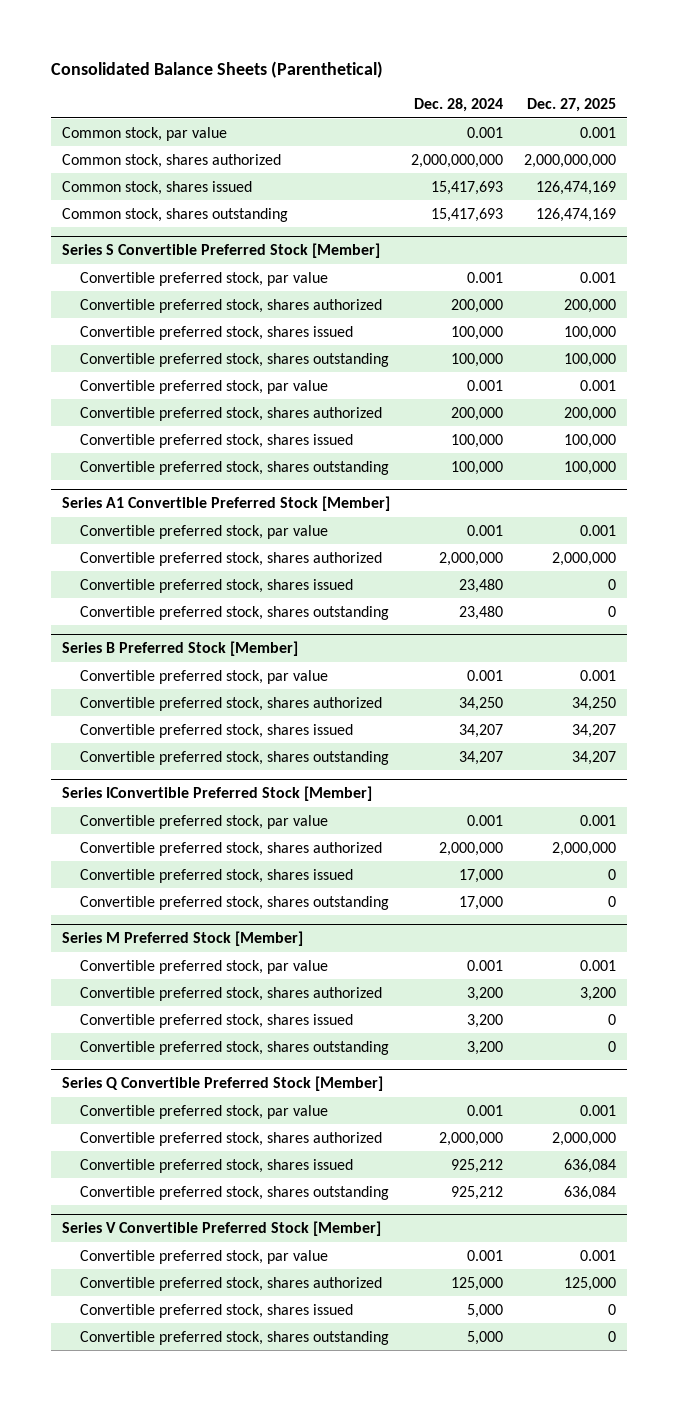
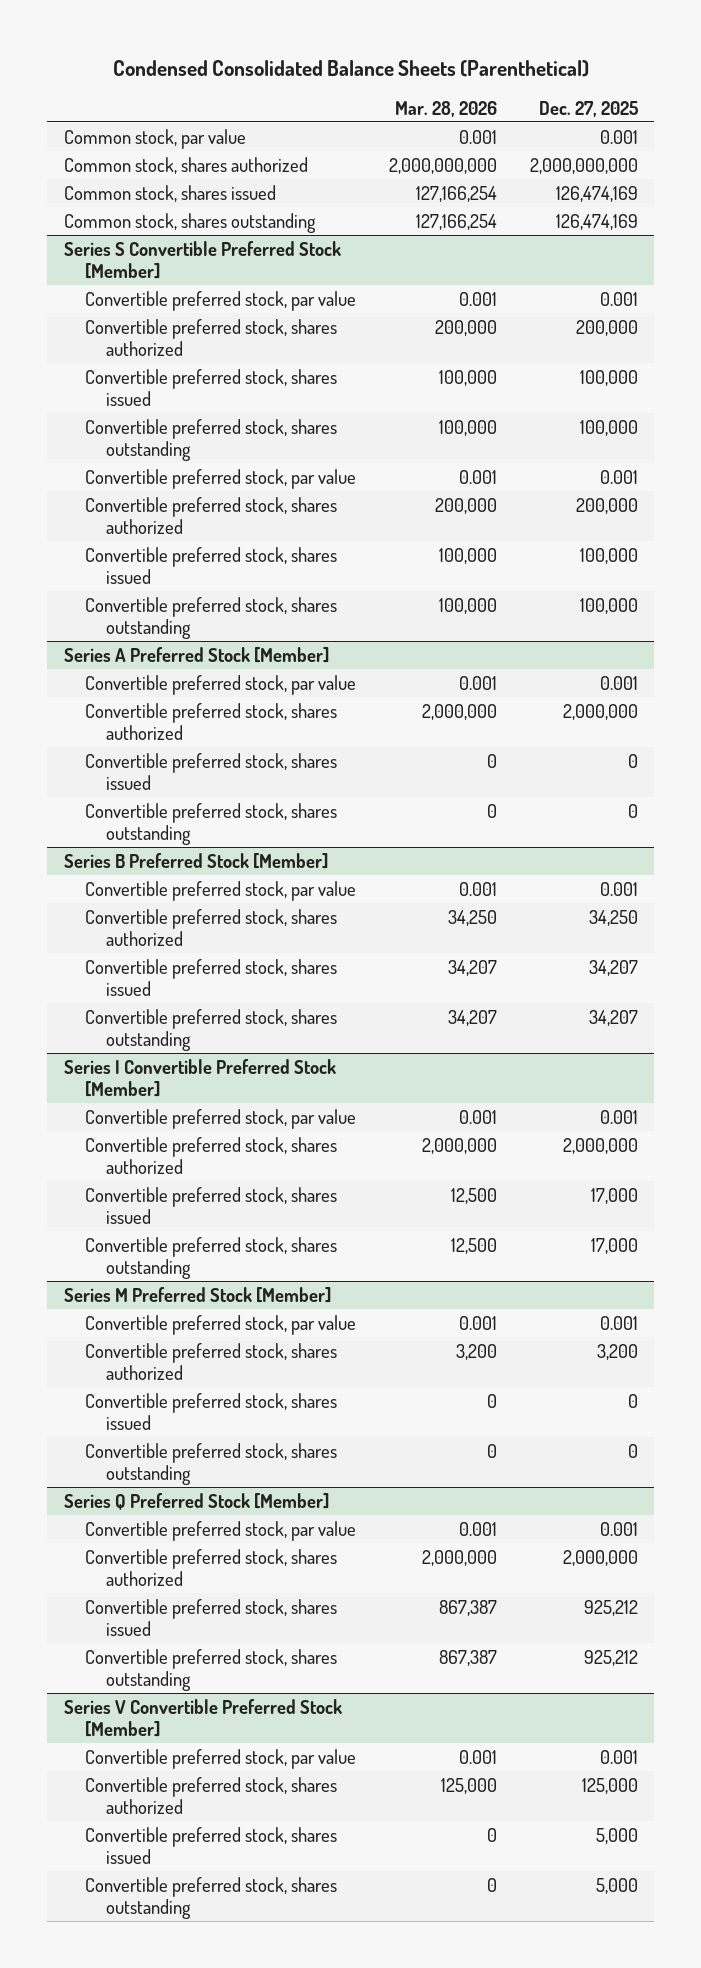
- Consolidated Balance Sheets (Parenthetical)
+ Condensed Consolidated Balance Sheets (Parenthetical)
- | Dec. 28, 2024 | Dec. 27, 2025
+ | Mar. 28, 2026 | Dec. 27, 2025
- Series A1 Convertible Preferred Stock [Member]
+ Series A Preferred Stock [Member]
- Series IConvertible Preferred Stock [Member]
+ Series I Convertible Preferred Stock [Member]
- Convertible preferred stock, shares issued | 17,000 | 0
- Convertible preferred stock, shares outstanding | 17,000 | 0
+ Convertible preferred stock, shares issued | 12,500 | 17,000
+ Convertible preferred stock, shares outstanding | 12,500 | 17,000
- Series Q Convertible Preferred Stock [Member]
+ Series Q Preferred Stock [Member]
- Convertible preferred stock, shares issued | 925,212 | 636,084
- Convertible preferred stock, shares outstanding | 925,212 | 636,084
+ Convertible preferred stock, shares issued | 867,387 | 925,212
+ Convertible preferred stock, shares outstanding | 867,387 | 925,212
@ Series V Convertible Preferred Stock [Member]
- Convertible preferred stock, shares issued | 5,000 | 0
- Convertible preferred stock, shares outstanding | 5,000 | 0
+ Convertible preferred stock, shares issued | 0 | 5,000
+ Convertible preferred stock, shares outstanding | 0 | 5,000

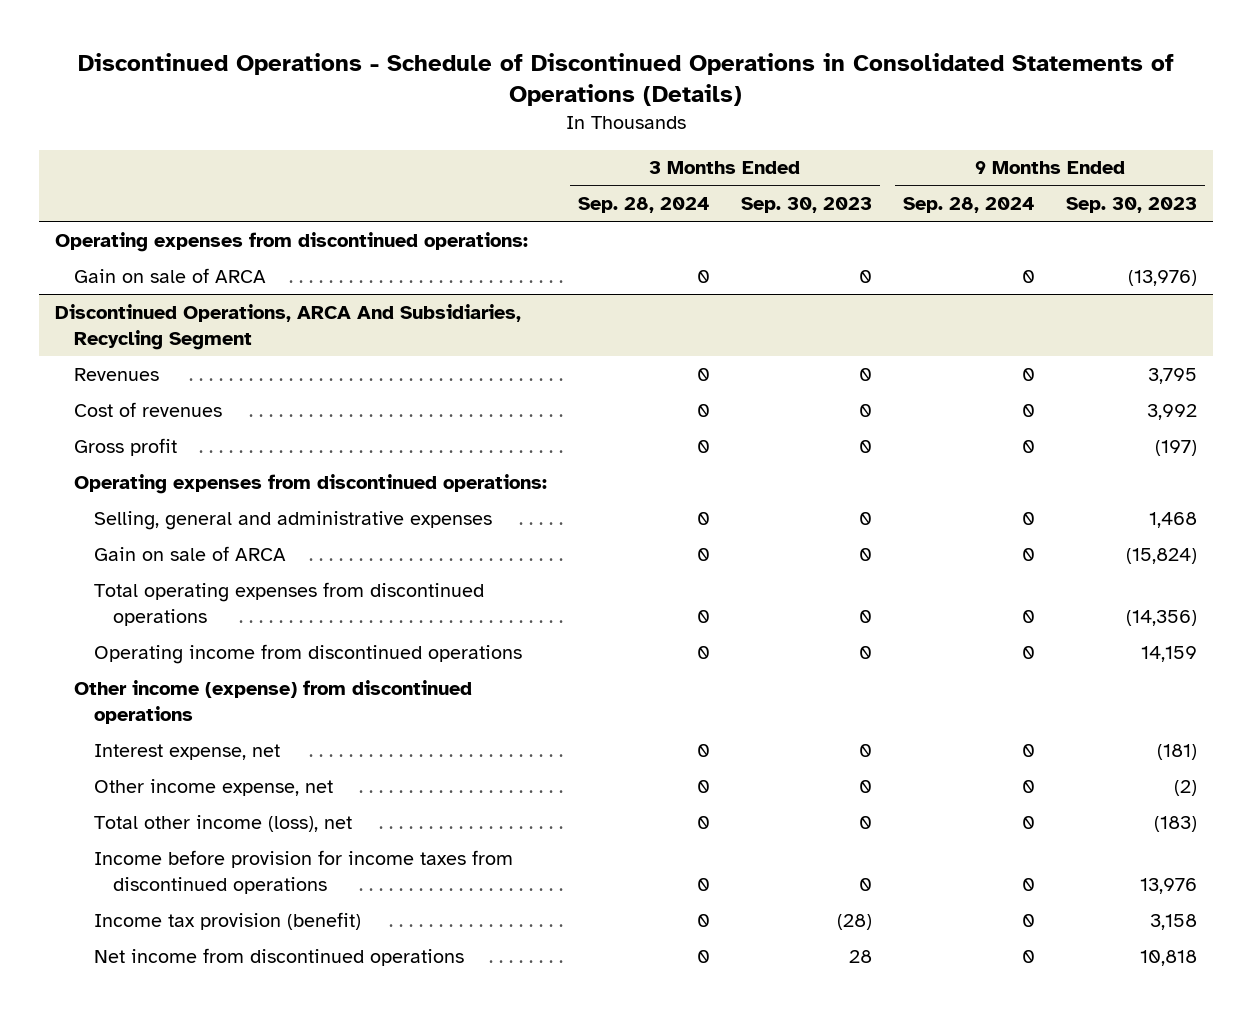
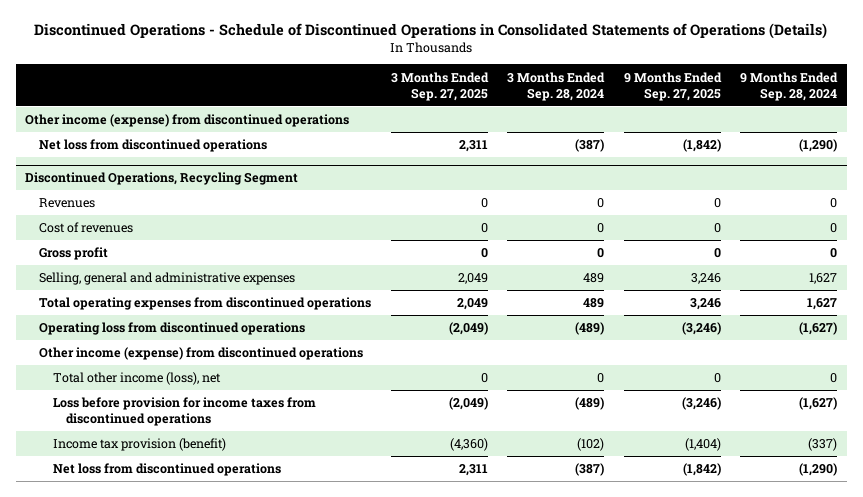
- | 3 Months Ended Sep. 28, 2024 | 3 Months Ended Sep. 30, 2023 | 9 Months Ended Sep. 28, 2024 | 9 Months Ended Sep. 30, 2023
+ | 3 Months Ended Sep. 27, 2025 | 3 Months Ended Sep. 28, 2024 | 9 Months Ended Sep. 27, 2025 | 9 Months Ended Sep. 28, 2024
- Operating expenses from discontinued operations:
- Gain on sale of ARCA | 0 | 0 | 0 | (13,976)
- Discontinued Operations, ARCA And Subsidiaries, Recycling Segment
+ Other income (expense) from discontinued operations
+ Net loss from discontinued operations | 2,311 | (387) | (1,842) | (1,290)
+ Discontinued Operations, Recycling Segment
- Operating expenses from discontinued operations:
- Selling, general and administrative expenses | 0 | 0 | 0 | 1,468
- Gain on sale of ARCA | 0 | 0 | 0 | (15,824)
- Total operating expenses from discontinued operations | 0 | 0 | 0 | (14,356)
- Operating income from discontinued operations | 0 | 0 | 0 | 14,159
+ Selling, general and administrative expenses | 2,049 | 489 | 3,246 | 1,627
+ Total operating expenses from discontinued operations | 2,049 | 489 | 3,246 | 1,627
+ Operating loss from discontinued operations | (2,049) | (489) | (3,246) | (1,627)
- Interest expense, net | 0 | 0 | 0 | (181)
- Other income expense, net | 0 | 0 | 0 | (2)
- Income before provision for income taxes from discontinued operations | 0 | 0 | 0 | 13,976
- Income tax provision (benefit) | 0 | (28) | 0 | 3,158
- Net income from discontinued operations | 0 | 28 | 0 | 10,818
+ Loss before provision for income taxes from discontinued operations | (2,049) | (489) | (3,246) | (1,627)
+ Income tax provision (benefit) | (4,360) | (102) | (1,404) | (337)
+ Net loss from discontinued operations | 2,311 | (387) | (1,842) | (1,290)

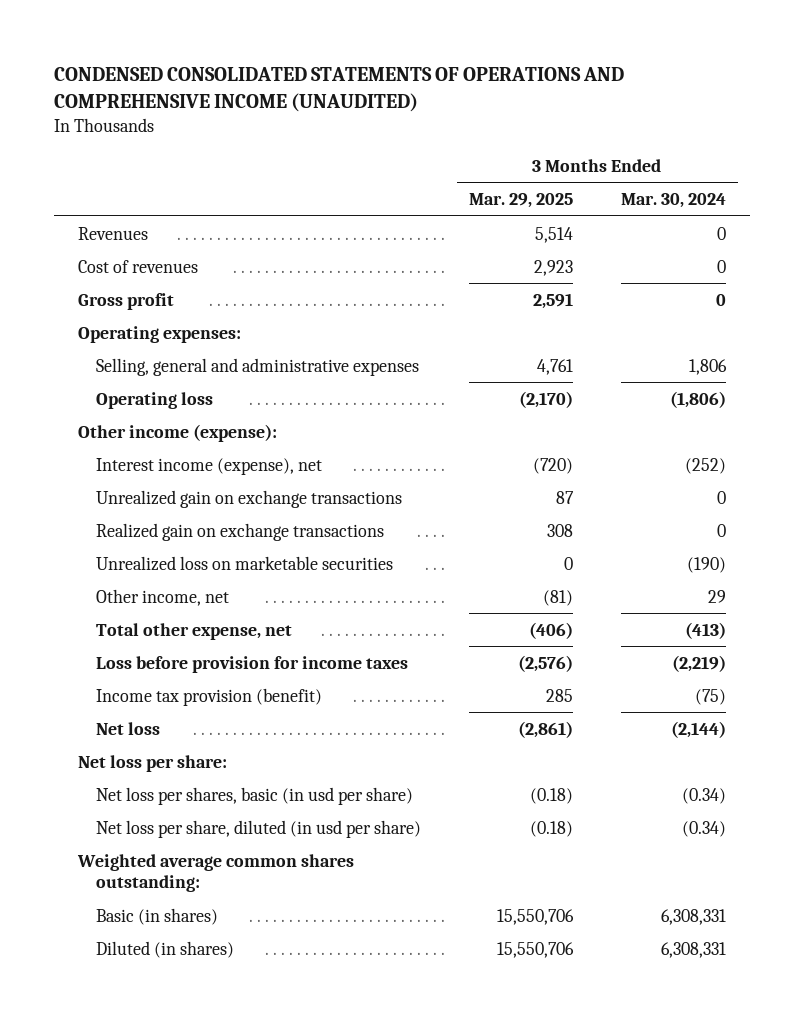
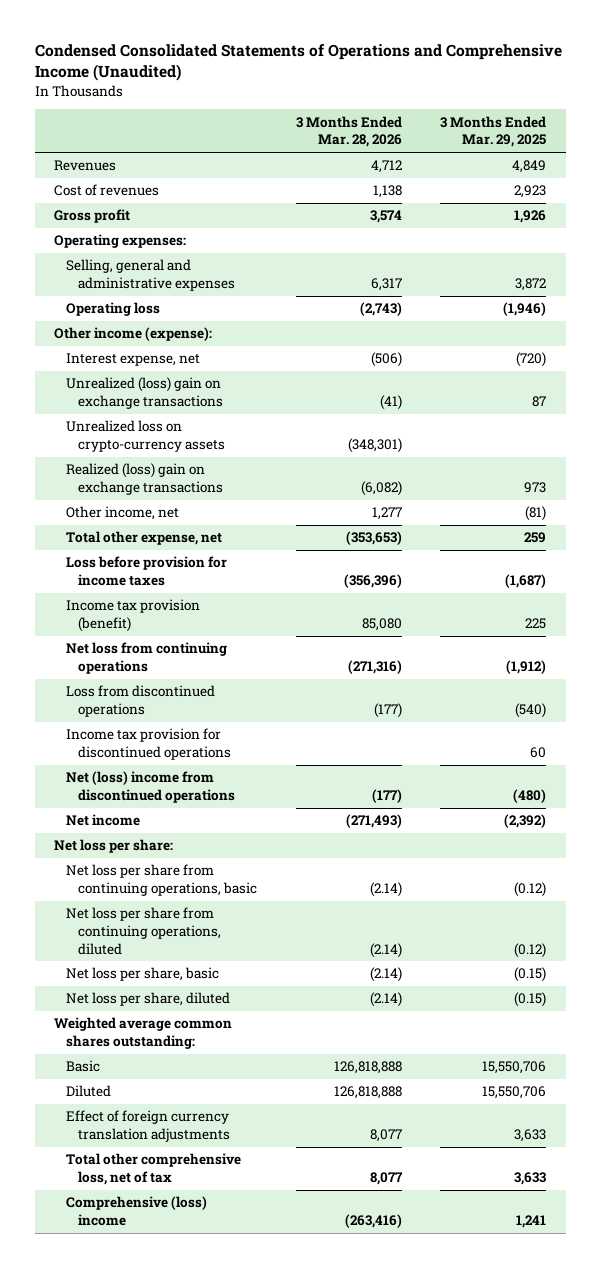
- CONDENSED CONSOLIDATED STATEMENTS OF OPERATIONS AND COMPREHENSIVE INCOME (UNAUDITED)
+ Condensed Consolidated Statements of Operations and Comprehensive Income (Unaudited)
- | 3 Months Ended Mar. 29, 2025 | 3 Months Ended Mar. 30, 2024
+ | 3 Months Ended Mar. 28, 2026 | 3 Months Ended Mar. 29, 2025
- Revenues | 5,514 | 0
+ Revenues | 4,712 | 4,849
- Gross profit | 2,591 | 0
+ Gross profit | 3,574 | 1,926
- Selling, general and administrative expenses | 4,761 | 1,806
- Operating loss | (2,170) | (1,806)
+ Selling, general and administrative expenses | 6,317 | 3,872
+ Operating loss | (2,743) | (1,946)
- Interest income (expense), net | (720) | (252)
- Unrealized gain on exchange transactions | 87 | 0
- Realized gain on exchange transactions | 308 | 0
- Unrealized loss on marketable securities | 0 | (190)
+ Interest expense, net | (506) | (720)
+ Unrealized (loss) gain on exchange transactions | (41) | 87
+ Unrealized loss on crypto-currency assets | (348,301) |
+ Realized (loss) gain on exchange transactions | (6,082) | 973
- Total other expense, net | (406) | (413)
- Loss before provision for income taxes | (2,576) | (2,219)
- Income tax provision (benefit) | 285 | (75)
- Net loss | (2,861) | (2,144)
+ Total other expense, net | (353,653) | 259
+ Loss before provision for income taxes | (356,396) | (1,687)
+ Income tax provision (benefit) | 85,080 | 225
+ Net loss from continuing operations | (271,316) | (1,912)
+ Loss from discontinued operations | (177) | (540)
+ Income tax provision for discontinued operations | | 60
+ Net (loss) income from discontinued operations | (177) | (480)
+ Net income | (271,493) | (2,392)
- Net loss per shares, basic (in usd per share) | (0.18) | (0.34)
- Net loss per share, diluted (in usd per share) | (0.18) | (0.34)
+ Net loss per share from continuing operations, basic | (2.14) | (0.12)
+ Net loss per share from continuing operations, diluted | (2.14) | (0.12)
+ Net loss per share, basic | (2.14) | (0.15)
+ Net loss per share, diluted | (2.14) | (0.15)
- Basic (in shares) | 15,550,706 | 6,308,331
- Diluted (in shares) | 15,550,706 | 6,308,331
+ Basic | 126,818,888 | 15,550,706
+ Diluted | 126,818,888 | 15,550,706
+ Effect of foreign currency translation adjustments | 8,077 | 3,633
+ Total other comprehensive loss, net of tax | 8,077 | 3,633
+ Comprehensive (loss) income | (263,416) | 1,241

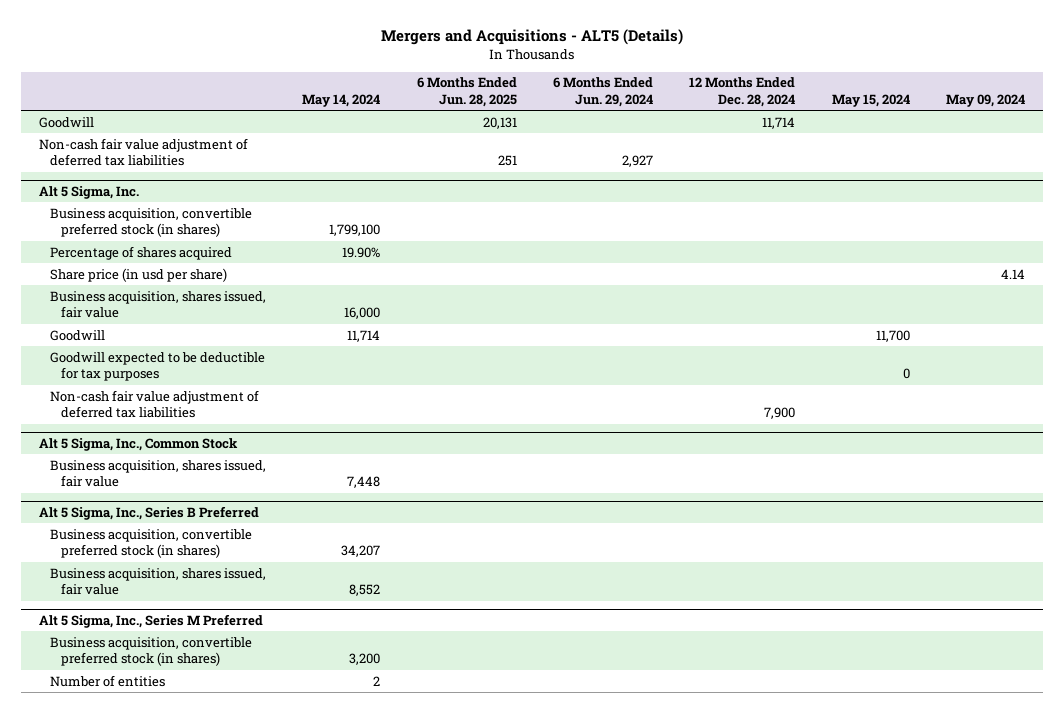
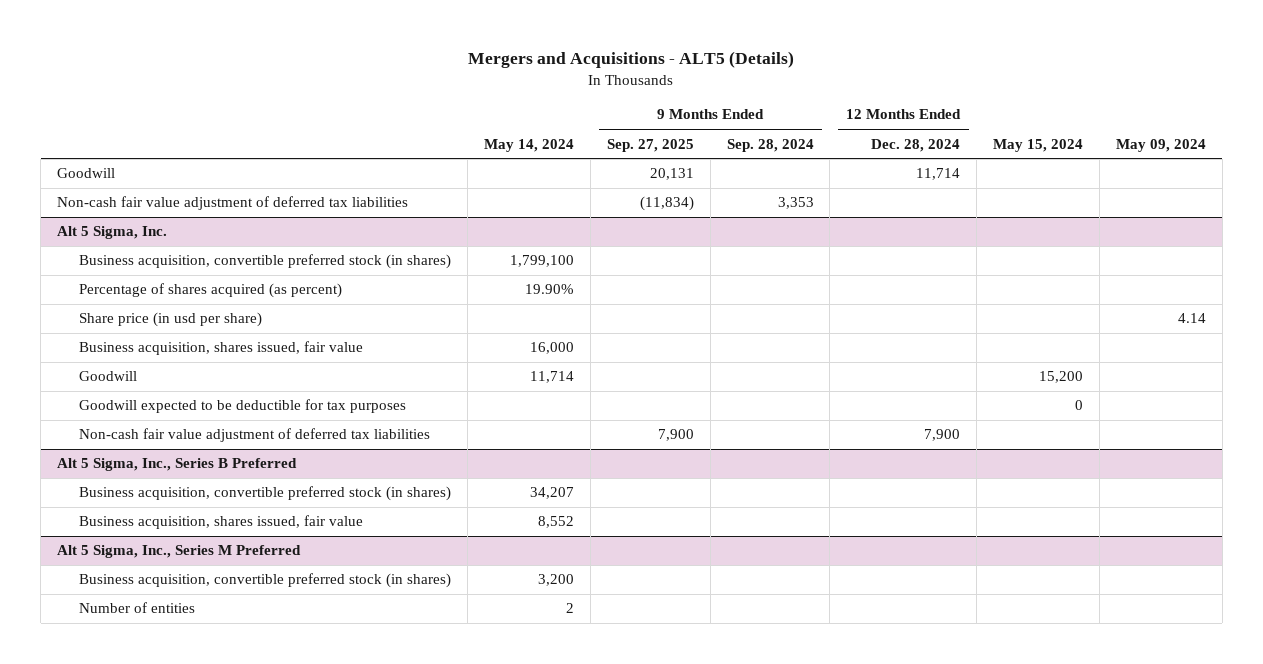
- | May 14, 2024 | 6 Months Ended Jun. 28, 2025 | 6 Months Ended Jun. 29, 2024 | 12 Months Ended Dec. 28, 2024 | May 15, 2024 | May 09, 2024
+ | May 14, 2024 | 9 Months Ended Sep. 27, 2025 | 9 Months Ended Sep. 28, 2024 | 12 Months Ended Dec. 28, 2024 | May 15, 2024 | May 09, 2024
@ Alt 5 Sigma, Inc.
- Percentage of shares acquired | 19.90% | | | | |
+ Percentage of shares acquired (as percent) | 19.90% | | | | |
- Goodwill | 11,714 | | | | 11,700 |
+ Goodwill | 11,714 | | | | 15,200 |
- Alt 5 Sigma, Inc., Common Stock
- Business acquisition, shares issued, fair value | 7,448 | | | | |

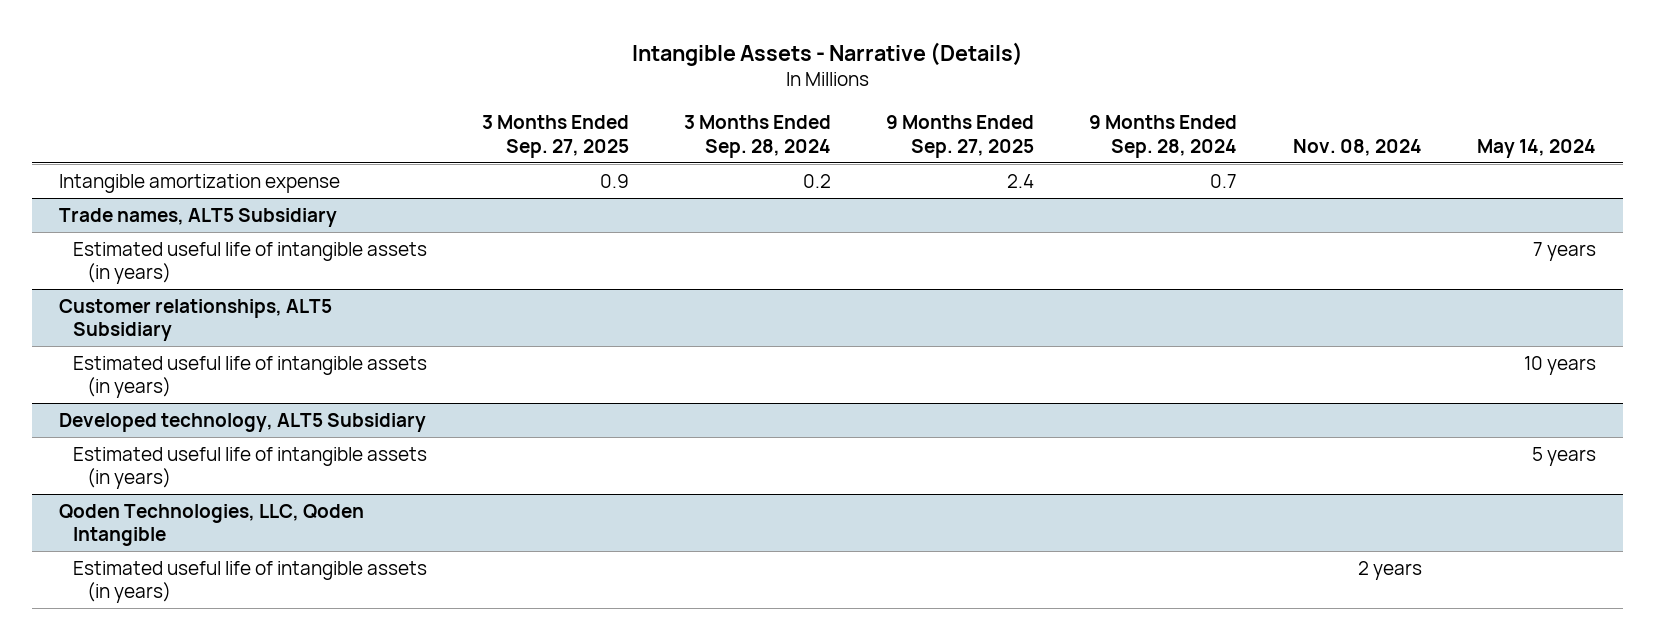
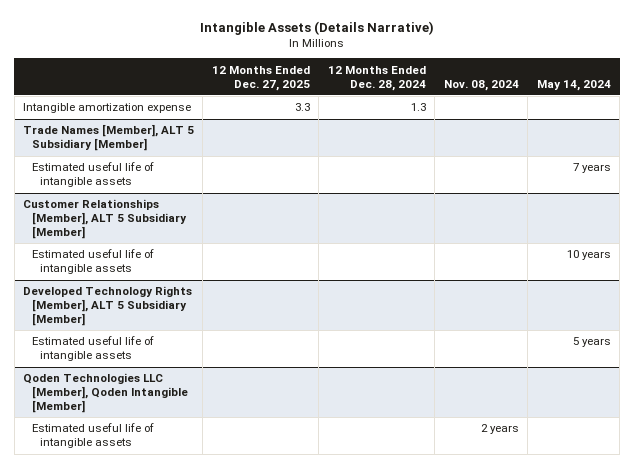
- Intangible Assets - Narrative (Details)
+ Intangible Assets (Details Narrative)
- | 3 Months Ended Sep. 27, 2025 | 3 Months Ended Sep. 28, 2024 | 9 Months Ended Sep. 27, 2025 | 9 Months Ended Sep. 28, 2024 | Nov. 08, 2024 | May 14, 2024
+ | 12 Months Ended Dec. 27, 2025 | 12 Months Ended Dec. 28, 2024 | Nov. 08, 2024 | May 14, 2024
- Trade names, ALT5 Subsidiary
- Estimated useful life of intangible assets (in years) | | | | | | 7 years
- Customer relationships, ALT5 Subsidiary
- Estimated useful life of intangible assets (in years) | | | | | | 10 years
- Developed technology, ALT5 Subsidiary
- Estimated useful life of intangible assets (in years) | | | | | | 5 years
- Qoden Technologies, LLC, Qoden Intangible
- Estimated useful life of intangible assets (in years) | | | | | 2 years |
+ Trade Names [Member], ALT 5 Subsidiary [Member]
+ Estimated useful life of intangible assets | | | | 7 years
+ Customer Relationships [Member], ALT 5 Subsidiary [Member]
+ Estimated useful life of intangible assets | | | | 10 years
+ Developed Technology Rights [Member], ALT 5 Subsidiary [Member]
+ Estimated useful life of intangible assets | | | | 5 years
+ Qoden Technologies LLC [Member], Qoden Intangible [Member]
+ Estimated useful life of intangible assets | | | 2 years |

